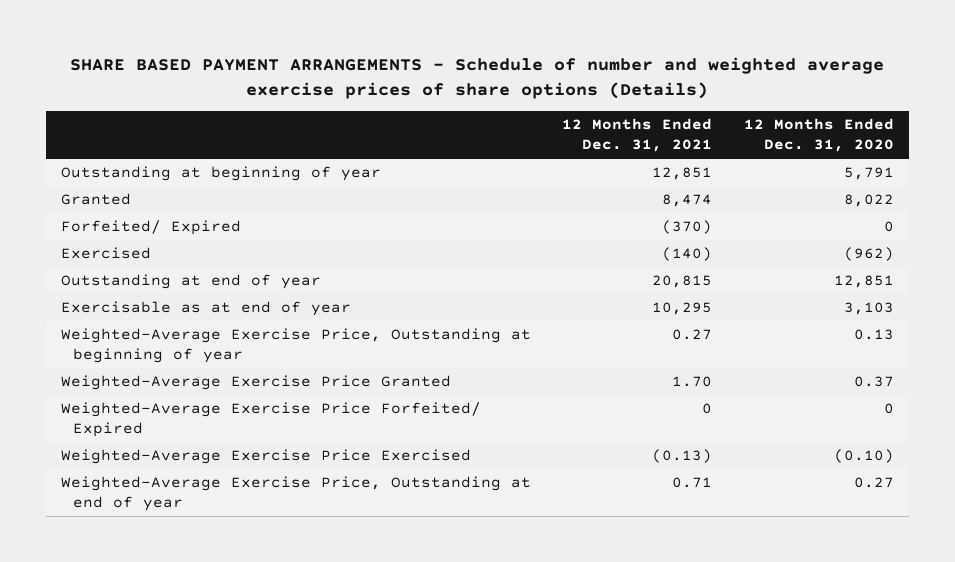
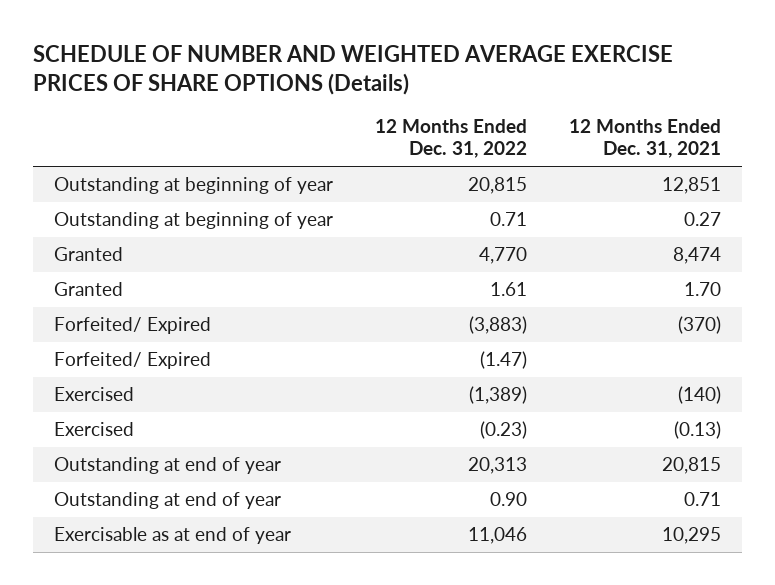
- SHARE BASED PAYMENT ARRANGEMENTS - Schedule of number and weighted average exercise prices of share options (Details)
+ SCHEDULE OF NUMBER AND WEIGHTED AVERAGE EXERCISE PRICES OF SHARE OPTIONS (Details)
- | 12 Months Ended Dec. 31, 2021 | 12 Months Ended Dec. 31, 2020
+ | 12 Months Ended Dec. 31, 2022 | 12 Months Ended Dec. 31, 2021
+ Outstanding at beginning of year | 0.71 | 0.27
+ Granted | 1.61 | 1.70
+ Forfeited/ Expired | (1.47) |
+ Exercised | (0.23) | (0.13)
+ Outstanding at end of year | 0.90 | 0.71
- Weighted-Average Exercise Price, Outstanding at beginning of year | 0.27 | 0.13
- Weighted-Average Exercise Price Granted | 1.70 | 0.37
- Weighted-Average Exercise Price Forfeited/ Expired | 0 | 0
- Weighted-Average Exercise Price Exercised | (0.13) | (0.10)
- Weighted-Average Exercise Price, Outstanding at end of year | 0.71 | 0.27

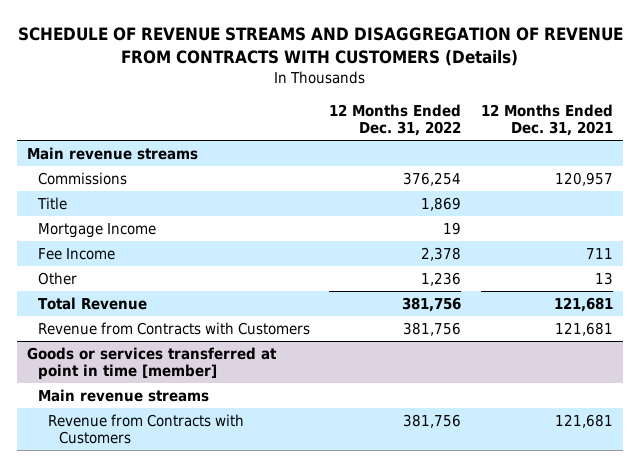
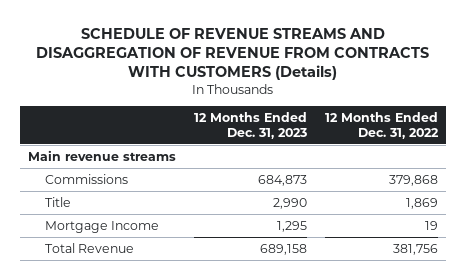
- | 12 Months Ended Dec. 31, 2022 | 12 Months Ended Dec. 31, 2021
+ | 12 Months Ended Dec. 31, 2023 | 12 Months Ended Dec. 31, 2022
- Commissions | 376,254 | 120,957
+ Commissions | 684,873 | 379,868
- Fee Income | 2,378 | 711
- Other | 1,236 | 13
- Revenue from Contracts with Customers | 381,756 | 121,681
- Goods or services transferred at point in time [member]
- Main revenue streams
- Revenue from Contracts with Customers | 381,756 | 121,681

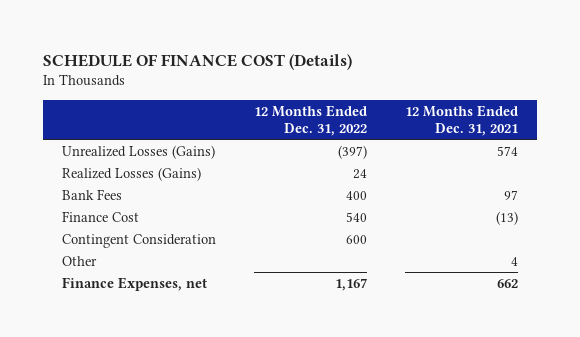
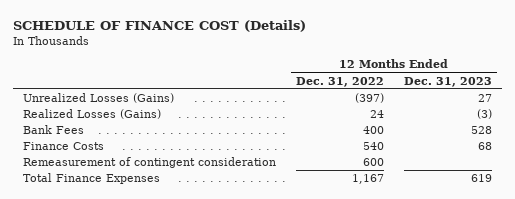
- | 12 Months Ended Dec. 31, 2022 | 12 Months Ended Dec. 31, 2021
+ | 12 Months Ended Dec. 31, 2022 | 12 Months Ended Dec. 31, 2023
- Finance Cost | 540 | (13)
- Contingent Consideration | 600 |
- Other | | 4
- Finance Expenses, net | 1,167 | 662
+ Finance Costs | 540 | 68
+ Remeasurement of contingent consideration | 600 |
+ Total Finance Expenses | 1,167 | 619

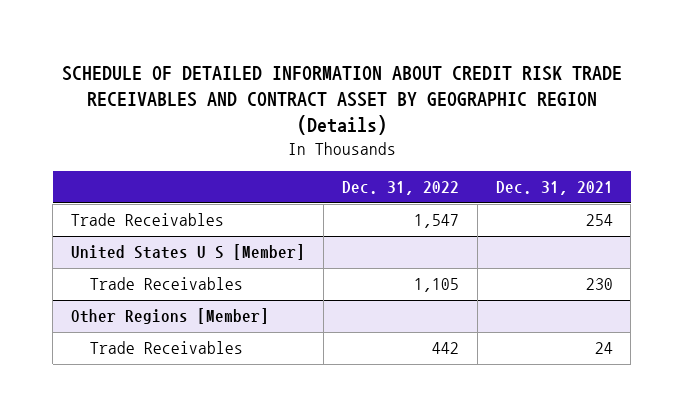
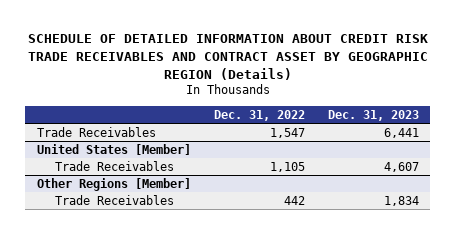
- | Dec. 31, 2022 | Dec. 31, 2021
+ | Dec. 31, 2022 | Dec. 31, 2023
- United States U S [Member]
+ United States [Member]

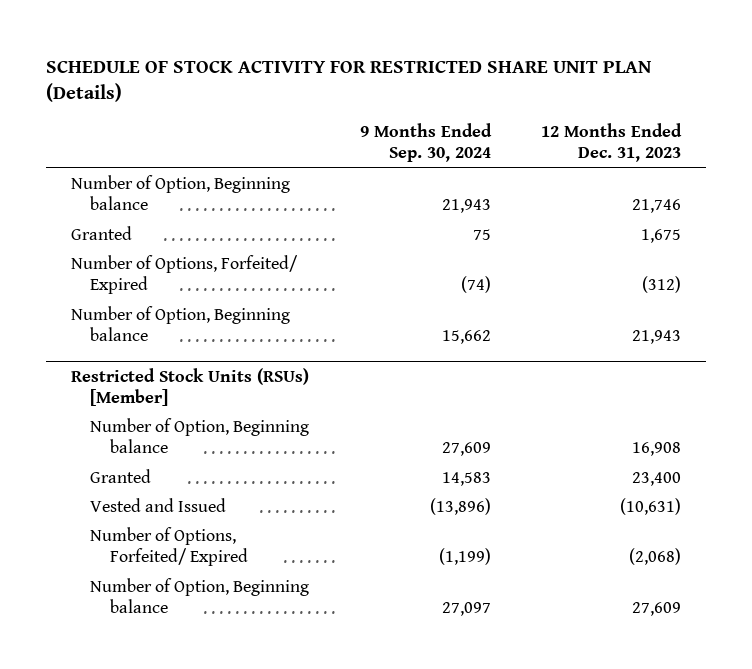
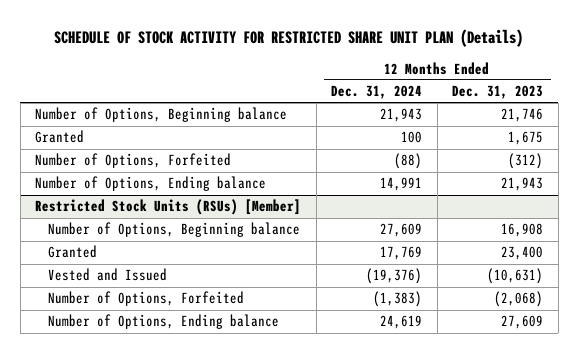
- | 9 Months Ended Sep. 30, 2024 | 12 Months Ended Dec. 31, 2023
+ | 12 Months Ended Dec. 31, 2024 | 12 Months Ended Dec. 31, 2023
- Number of Option, Beginning balance | 21,943 | 21,746
+ Number of Options, Beginning balance | 21,943 | 21,746
- Number of Options, Forfeited/ Expired | (74) | (312)
- Number of Option, Beginning balance | 15,662 | 21,943
+ Number of Options, Forfeited | (88) | (312)
+ Number of Options, Ending balance | 14,991 | 21,943
@ Restricted Stock Units (RSUs) [Member]
- Number of Option, Beginning balance | 27,609 | 16,908
+ Number of Options, Beginning balance | 27,609 | 16,908
- Number of Options, Forfeited/ Expired | (1,199) | (2,068)
- Number of Option, Beginning balance | 27,097 | 27,609
+ Number of Options, Forfeited | (1,383) | (2,068)
+ Number of Options, Ending balance | 24,619 | 27,609

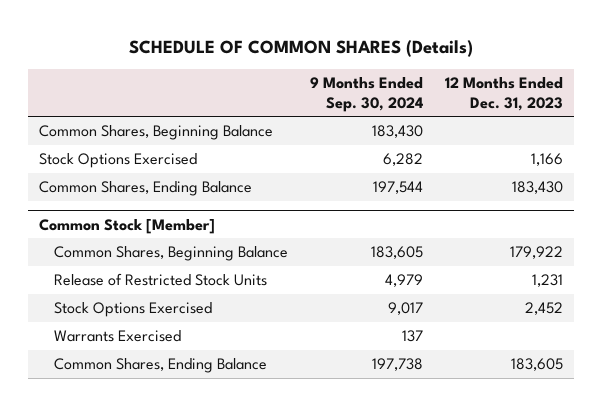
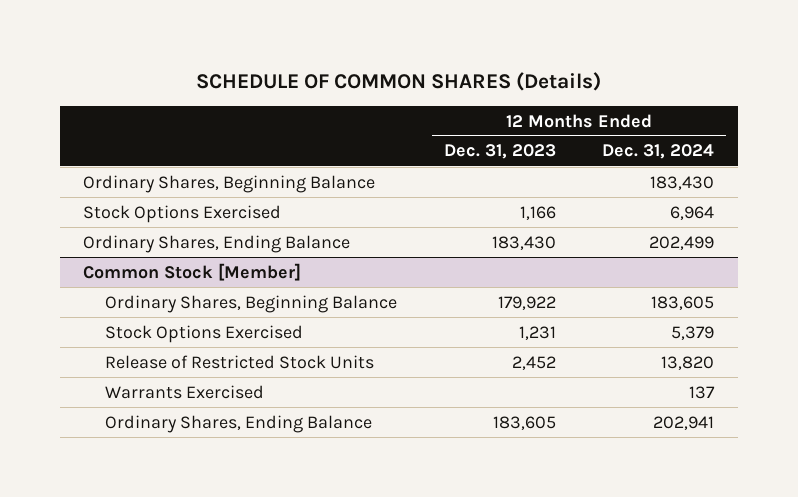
- | 9 Months Ended Sep. 30, 2024 | 12 Months Ended Dec. 31, 2023
+ | 12 Months Ended Dec. 31, 2023 | 12 Months Ended Dec. 31, 2024
- Common Shares, Beginning Balance | 183,430 |
+ Ordinary Shares, Beginning Balance | | 183,430
- Common Shares, Ending Balance | 197,544 | 183,430
+ Ordinary Shares, Ending Balance | 183,430 | 202,499
@ Common Stock [Member]
- Common Shares, Beginning Balance | 183,605 | 179,922
- Release of Restricted Stock Units | 4,979 | 1,231
- Stock Options Exercised | 9,017 | 2,452
+ Ordinary Shares, Beginning Balance | 179,922 | 183,605
+ Stock Options Exercised | 1,231 | 5,379
+ Release of Restricted Stock Units | 2,452 | 13,820
- Common Shares, Ending Balance | 197,738 | 183,605
+ Ordinary Shares, Ending Balance | 183,605 | 202,941

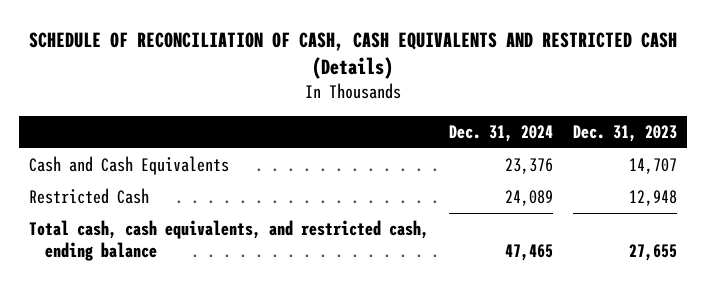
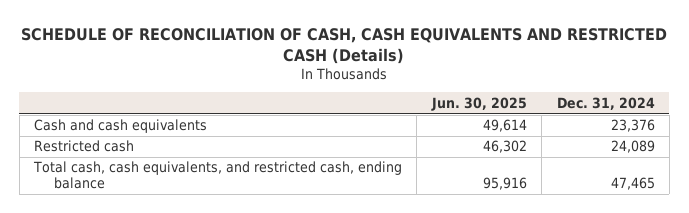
- | Dec. 31, 2024 | Dec. 31, 2023
+ | Jun. 30, 2025 | Dec. 31, 2024
- Cash and Cash Equivalents | 23,376 | 14,707
- Restricted Cash | 24,089 | 12,948
+ Cash and cash equivalents | 49,614 | 23,376
+ Restricted cash | 46,302 | 24,089

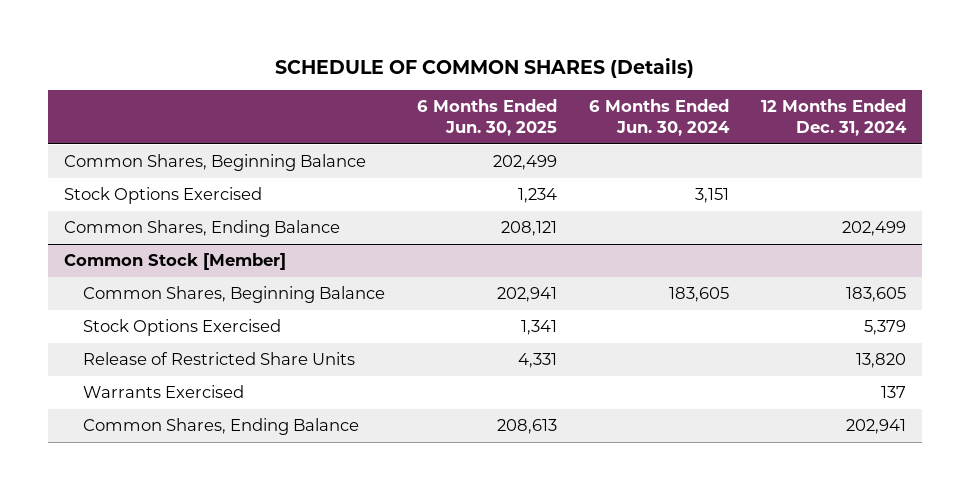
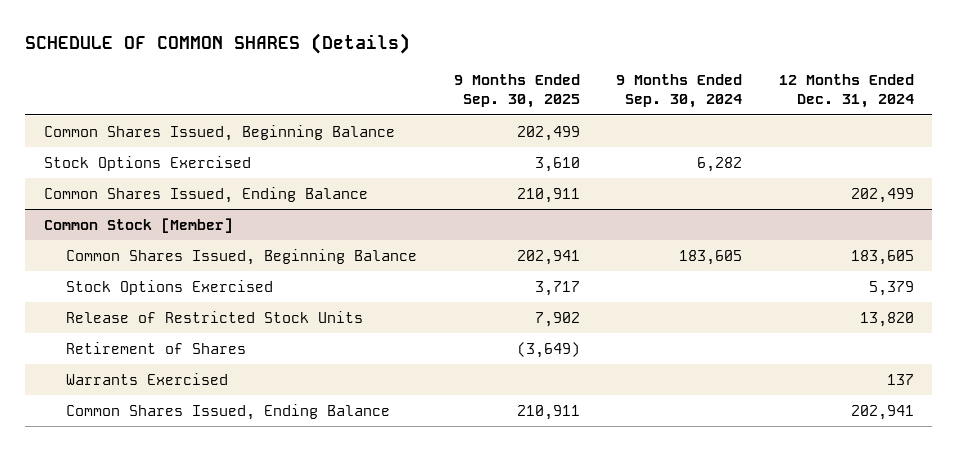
- | 6 Months Ended Jun. 30, 2025 | 6 Months Ended Jun. 30, 2024 | 12 Months Ended Dec. 31, 2024
+ | 9 Months Ended Sep. 30, 2025 | 9 Months Ended Sep. 30, 2024 | 12 Months Ended Dec. 31, 2024
- Common Shares, Beginning Balance | 202,499 | |
+ Common Shares Issued, Beginning Balance | 202,499 | |
- Common Shares, Ending Balance | 208,121 | | 202,499
+ Common Shares Issued, Ending Balance | 210,911 | | 202,499
@ Common Stock [Member]
- Common Shares, Beginning Balance | 202,941 | 183,605 | 183,605
+ Common Shares Issued, Beginning Balance | 202,941 | 183,605 | 183,605
- Release of Restricted Share Units | 4,331 | | 13,820
+ Release of Restricted Stock Units | 7,902 | | 13,820
+ Retirement of Shares | (3,649) | |
- Common Shares, Ending Balance | 208,613 | | 202,941
+ Common Shares Issued, Ending Balance | 210,911 | | 202,941

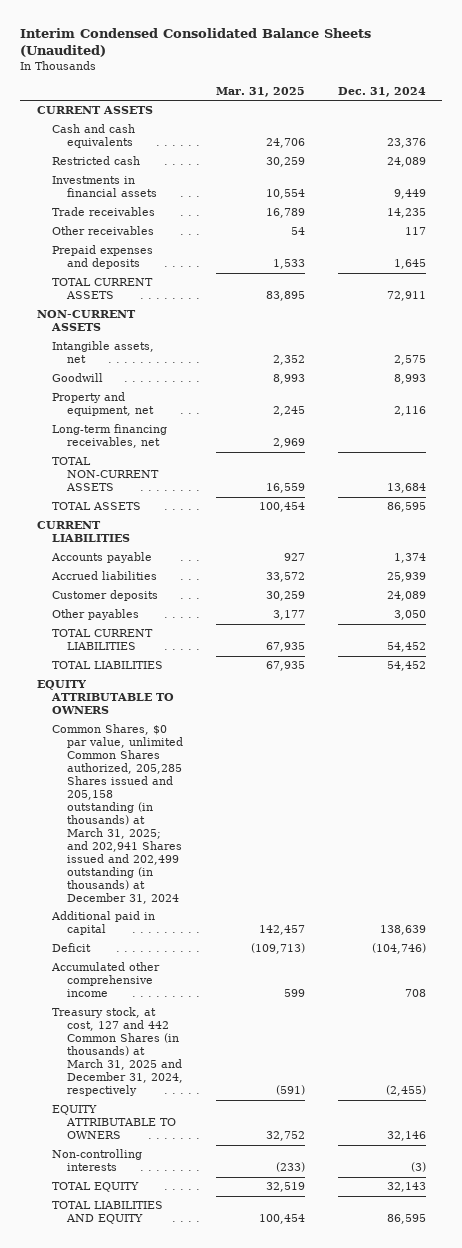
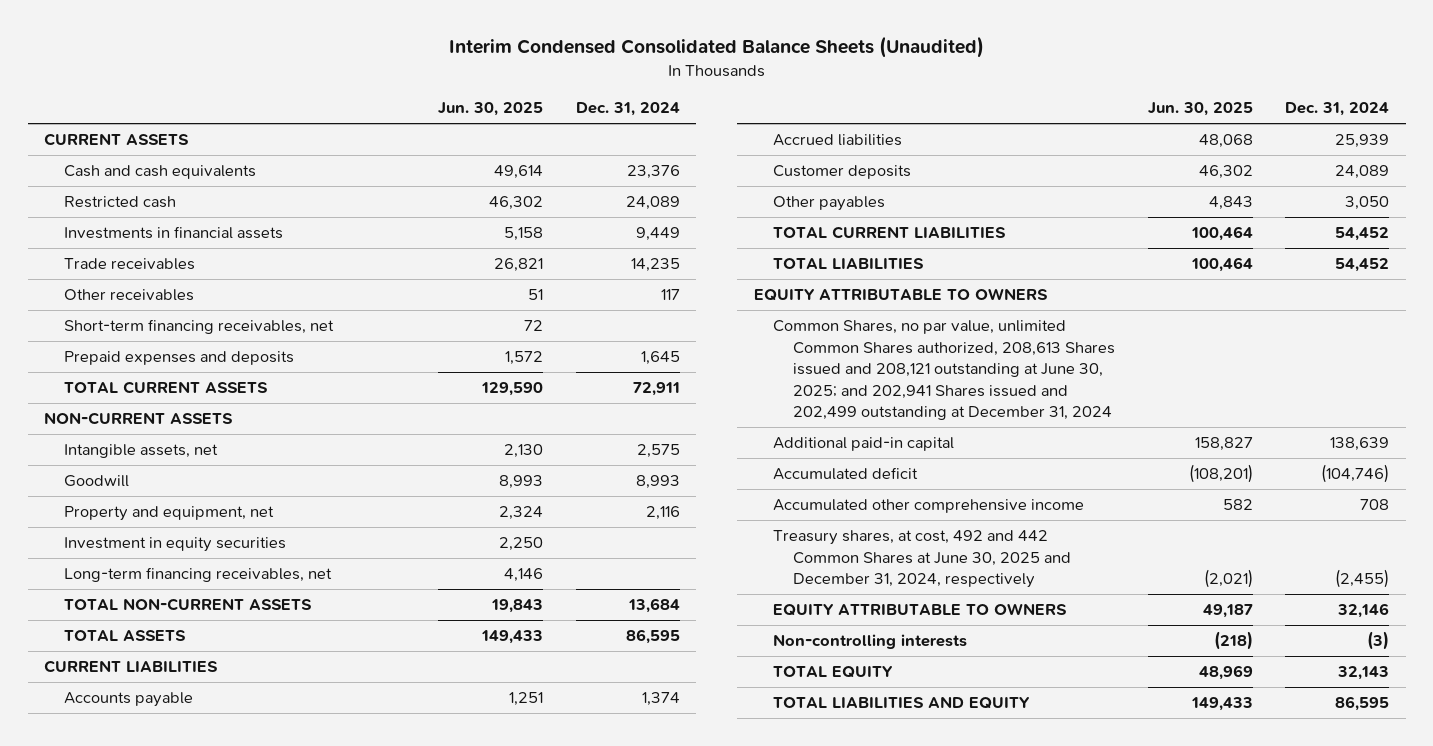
- | Mar. 31, 2025 | Dec. 31, 2024
+ | Jun. 30, 2025 | Dec. 31, 2024
+ Short-term financing receivables, net | 72 |
+ Investment in equity securities | 2,250 |
- Common Shares, $0 par value, unlimited Common Shares authorized, 205,285 Shares issued and 205,158 outstanding (in thousands) at March 31, 2025; and 202,941 Shares issued and 202,499 outstanding (in thousands) at December 31, 2024
- Additional paid in capital | 142,457 | 138,639
- Deficit | (109,713) | (104,746)
+ Common Shares, no par value, unlimited Common Shares authorized, 208,613 Shares issued and 208,121 outstanding at June 30, 2025; and 202,941 Shares issued and 202,499 outstanding at December 31, 2024
+ Additional paid-in capital | 158,827 | 138,639
+ Accumulated deficit | (108,201) | (104,746)
- Treasury stock, at cost, 127 and 442 Common Shares (in thousands) at March 31, 2025 and December 31, 2024, respectively | (591) | (2,455)
+ Treasury shares, at cost, 492 and 442 Common Shares at June 30, 2025 and December 31, 2024, respectively | (2,021) | (2,455)

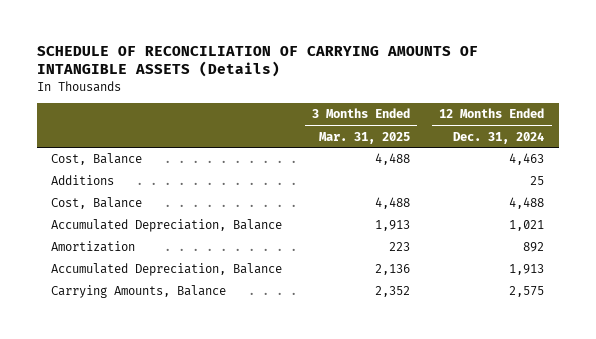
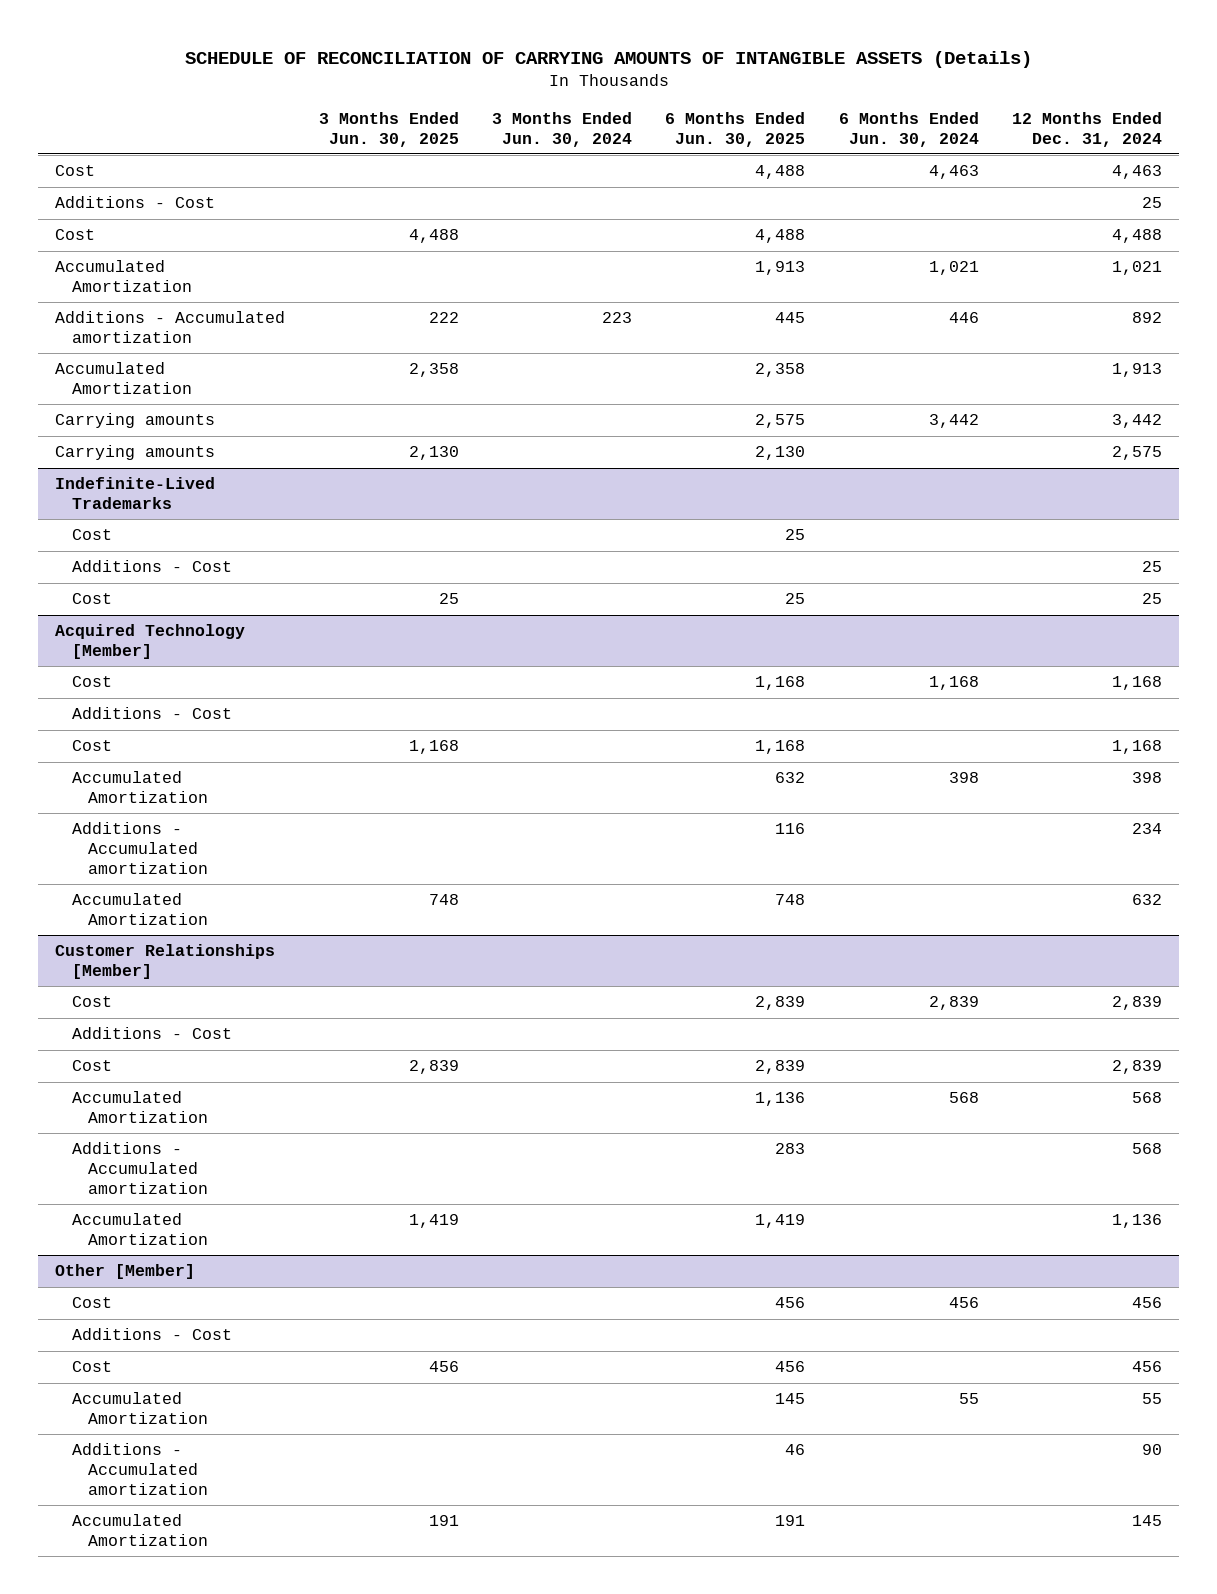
- | 3 Months Ended Mar. 31, 2025 | 12 Months Ended Dec. 31, 2024
+ | 3 Months Ended Jun. 30, 2025 | 3 Months Ended Jun. 30, 2024 | 6 Months Ended Jun. 30, 2025 | 6 Months Ended Jun. 30, 2024 | 12 Months Ended Dec. 31, 2024
- Cost, Balance | 4,488 | 4,463
- Additions | | 25
- Cost, Balance | 4,488 | 4,488
- Accumulated Depreciation, Balance | 1,913 | 1,021
- Amortization | 223 | 892
- Accumulated Depreciation, Balance | 2,136 | 1,913
- Carrying Amounts, Balance | 2,352 | 2,575
+ Cost | | | 4,488 | 4,463 | 4,463
+ Additions - Cost | | | | | 25
+ Cost | 4,488 | | 4,488 | | 4,488
+ Accumulated Amortization | | | 1,913 | 1,021 | 1,021
+ Additions - Accumulated amortization | 222 | 223 | 445 | 446 | 892
+ Accumulated Amortization | 2,358 | | 2,358 | | 1,913
+ Carrying amounts | | | 2,575 | 3,442 | 3,442
+ Carrying amounts | 2,130 | | 2,130 | | 2,575
+ Indefinite-Lived Trademarks
+ Cost | | | 25 | |
+ Additions - Cost | | | | | 25
+ Cost | 25 | | 25 | | 25
+ Acquired Technology [Member]
+ Cost | | | 1,168 | 1,168 | 1,168
+ Additions - Cost
+ Cost | 1,168 | | 1,168 | | 1,168
+ Accumulated Amortization | | | 632 | 398 | 398
+ Additions - Accumulated amortization | | | 116 | | 234
+ Accumulated Amortization | 748 | | 748 | | 632
+ Customer Relationships [Member]
+ Cost | | | 2,839 | 2,839 | 2,839
+ Additions - Cost
+ Cost | 2,839 | | 2,839 | | 2,839
+ Accumulated Amortization | | | 1,136 | 568 | 568
+ Additions - Accumulated amortization | | | 283 | | 568
+ Accumulated Amortization | 1,419 | | 1,419 | | 1,136
+ Other [Member]
+ Cost | | | 456 | 456 | 456
+ Additions - Cost
+ Cost | 456 | | 456 | | 456
+ Accumulated Amortization | | | 145 | 55 | 55
+ Additions - Accumulated amortization | | | 46 | | 90
+ Accumulated Amortization | 191 | | 191 | | 145

